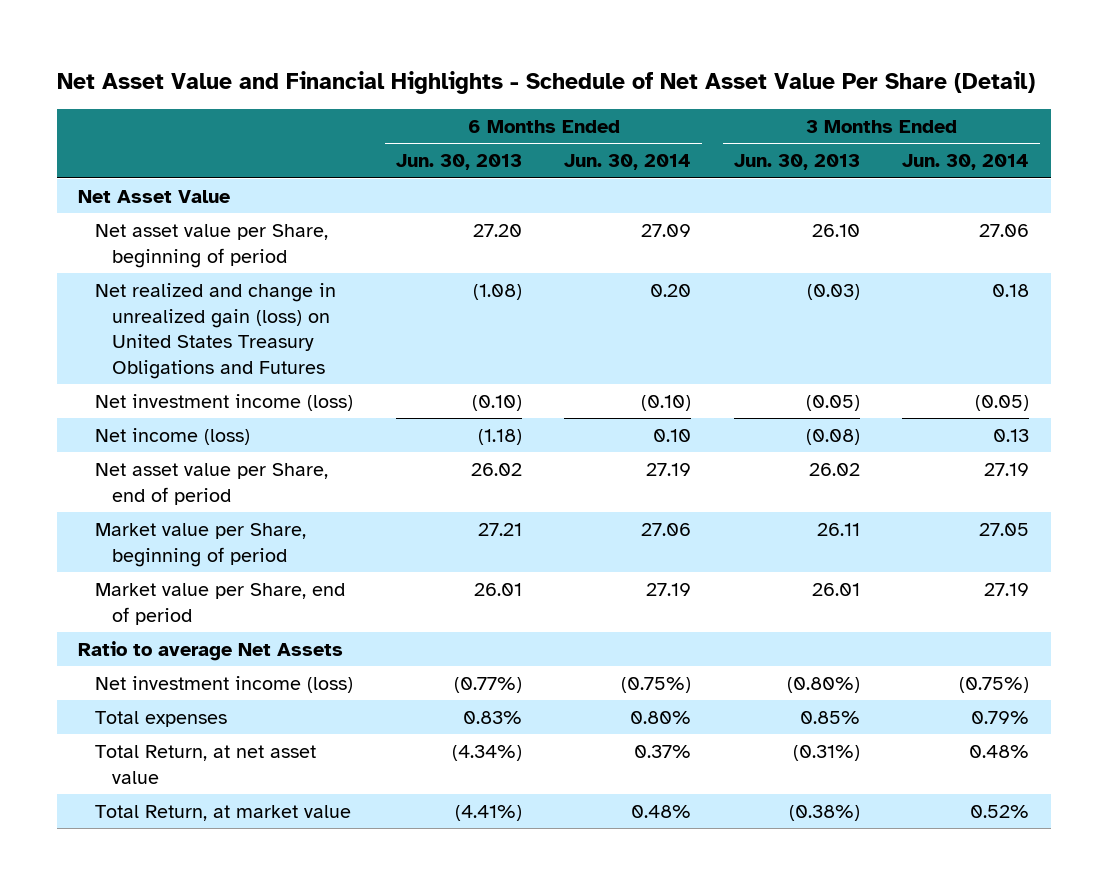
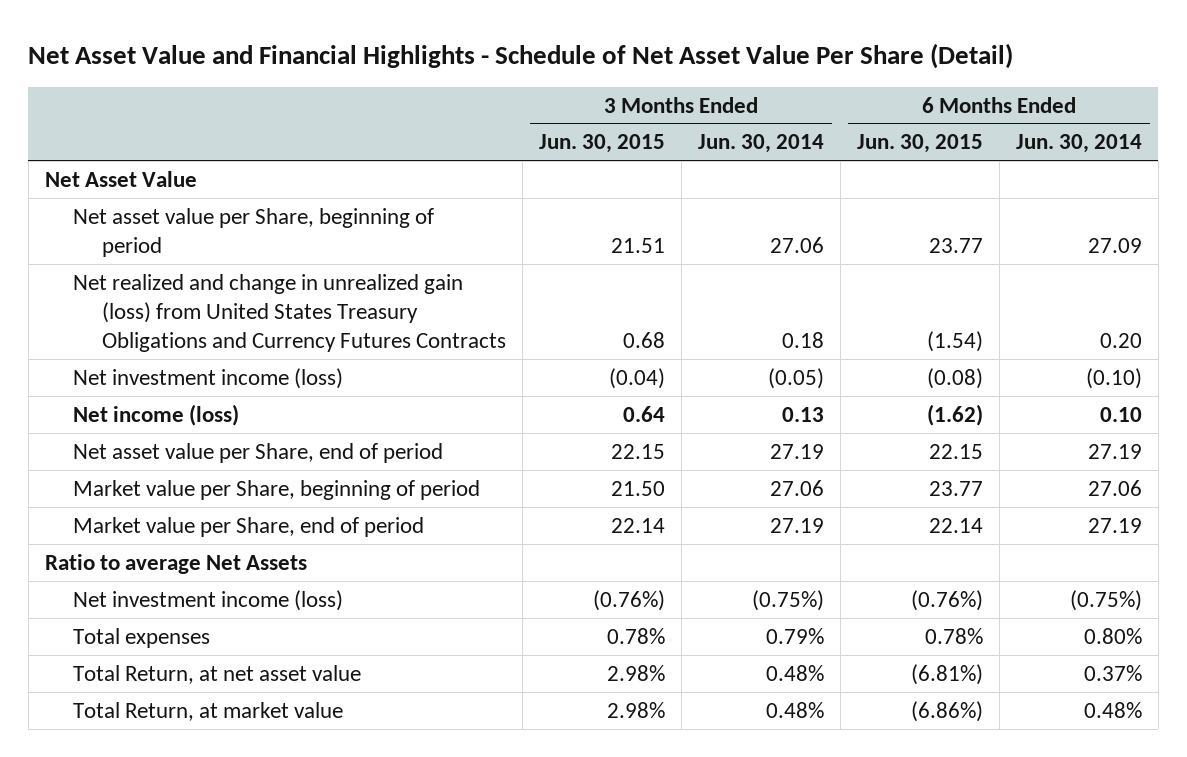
- | 6 Months Ended Jun. 30, 2013 | 6 Months Ended Jun. 30, 2014 | 3 Months Ended Jun. 30, 2013 | 3 Months Ended Jun. 30, 2014
+ | 3 Months Ended Jun. 30, 2015 | 3 Months Ended Jun. 30, 2014 | 6 Months Ended Jun. 30, 2015 | 6 Months Ended Jun. 30, 2014
- Net realized and change in unrealized gain (loss) on United States Treasury Obligations and Futures | (1.08) | 0.20 | (0.03) | 0.18
+ Net realized and change in unrealized gain (loss) from United States Treasury Obligations and Currency Futures Contracts | 0.68 | 0.18 | (1.54) | 0.20
- Market value per Share, beginning of period | 27.21 | 27.06 | 26.11 | 27.05
+ Market value per Share, beginning of period | 21.50 | 27.06 | 23.77 | 27.06
- Total Return, at market value | (4.41%) | 0.48% | (0.38%) | 0.52%
+ Total Return, at market value | 2.98% | 0.48% | (6.86%) | 0.48%

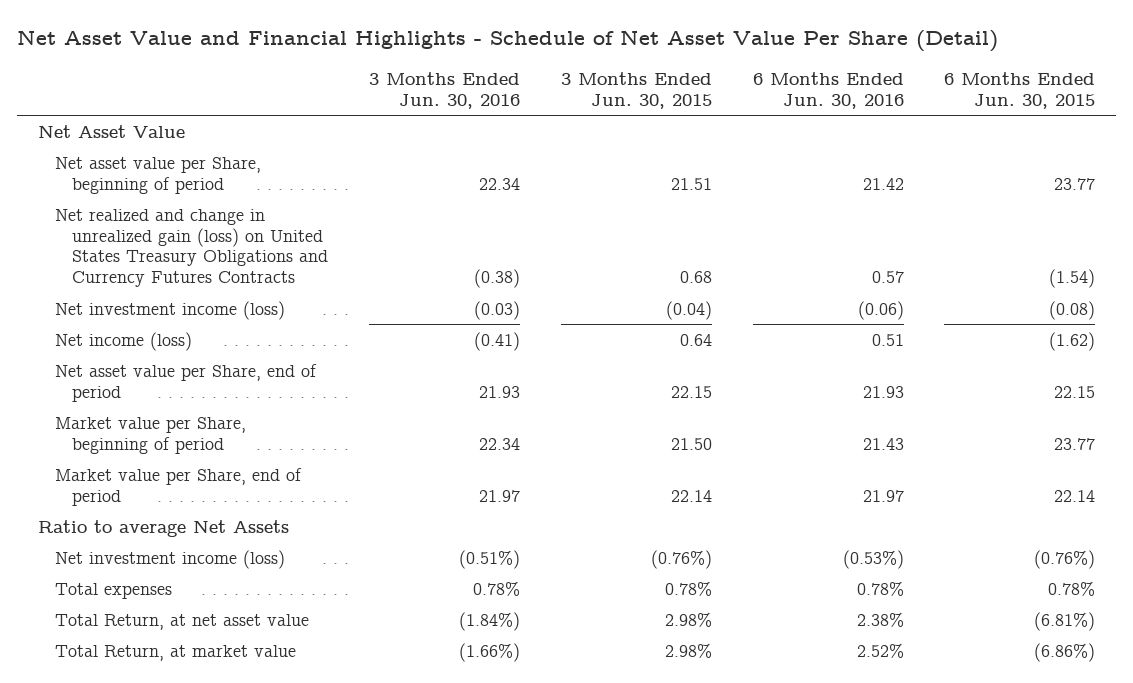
- | 3 Months Ended Jun. 30, 2015 | 3 Months Ended Jun. 30, 2014 | 6 Months Ended Jun. 30, 2015 | 6 Months Ended Jun. 30, 2014
+ | 3 Months Ended Jun. 30, 2016 | 3 Months Ended Jun. 30, 2015 | 6 Months Ended Jun. 30, 2016 | 6 Months Ended Jun. 30, 2015
- Net realized and change in unrealized gain (loss) from United States Treasury Obligations and Currency Futures Contracts | 0.68 | 0.18 | (1.54) | 0.20
+ Net realized and change in unrealized gain (loss) on United States Treasury Obligations and Currency Futures Contracts | (0.38) | 0.68 | 0.57 | (1.54)

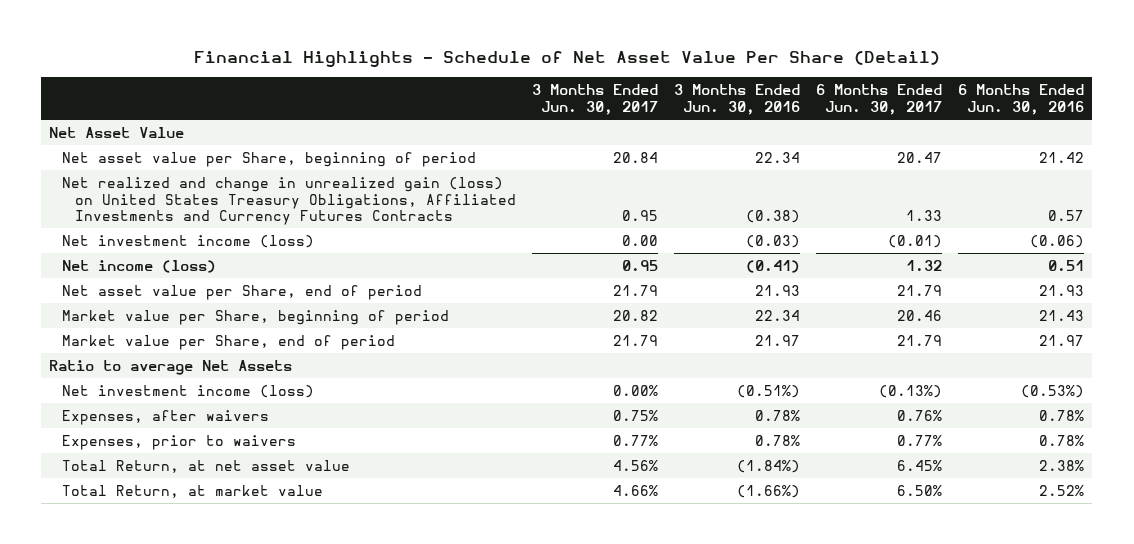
- Net Asset Value and Financial Highlights - Schedule of Net Asset Value Per Share (Detail)
+ Financial Highlights - Schedule of Net Asset Value Per Share (Detail)
- | 3 Months Ended Jun. 30, 2016 | 3 Months Ended Jun. 30, 2015 | 6 Months Ended Jun. 30, 2016 | 6 Months Ended Jun. 30, 2015
+ | 3 Months Ended Jun. 30, 2017 | 3 Months Ended Jun. 30, 2016 | 6 Months Ended Jun. 30, 2017 | 6 Months Ended Jun. 30, 2016
- Net realized and change in unrealized gain (loss) on United States Treasury Obligations and Currency Futures Contracts | (0.38) | 0.68 | 0.57 | (1.54)
+ Net realized and change in unrealized gain (loss) on United States Treasury Obligations, Affiliated Investments and Currency Futures Contracts | 0.95 | (0.38) | 1.33 | 0.57
- Total expenses | 0.78% | 0.78% | 0.78% | 0.78%
+ Expenses, after waivers | 0.75% | 0.78% | 0.76% | 0.78%
+ Expenses, prior to waivers | 0.77% | 0.78% | 0.77% | 0.78%

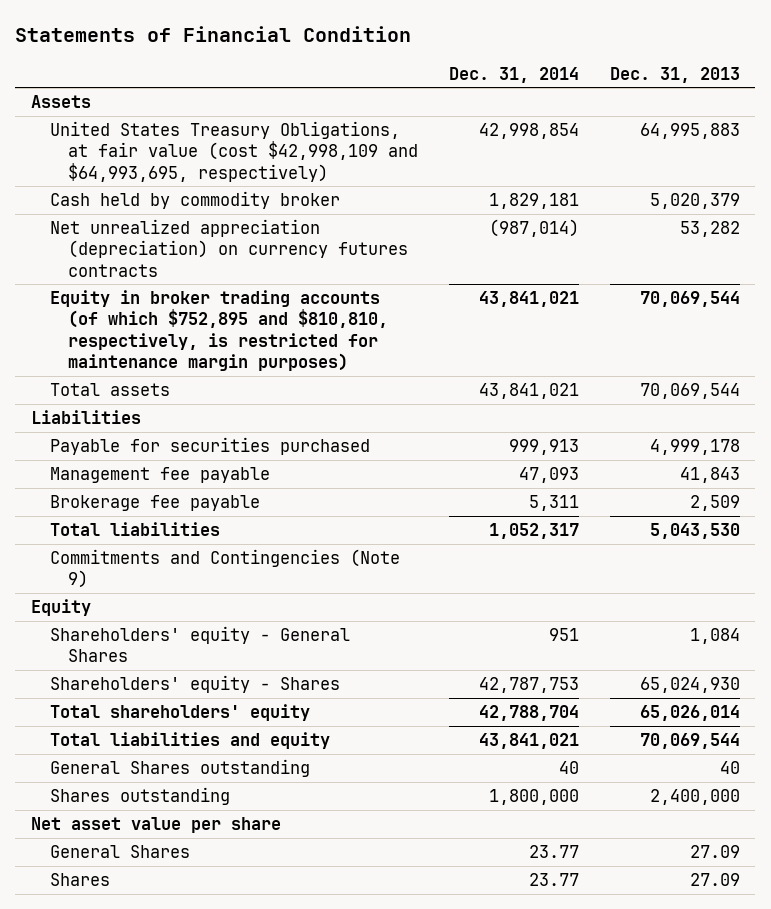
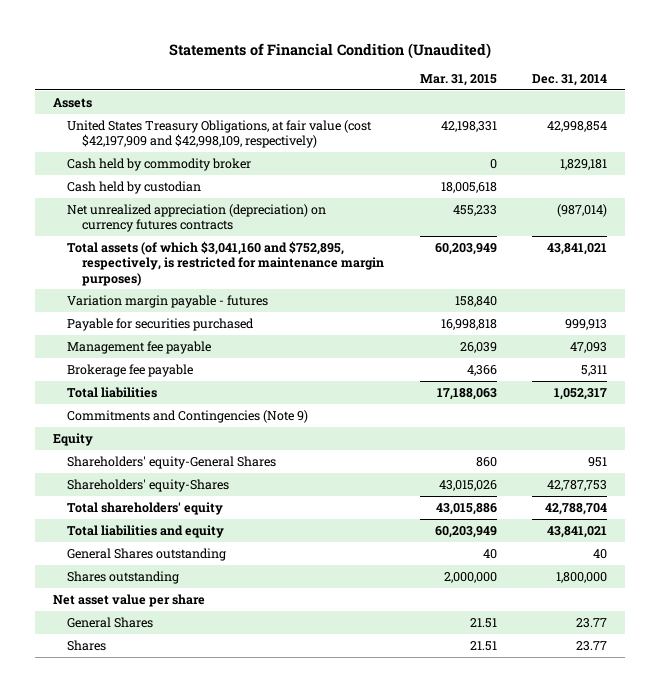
- Statements of Financial Condition
+ Statements of Financial Condition (Unaudited)
- | Dec. 31, 2014 | Dec. 31, 2013
+ | Mar. 31, 2015 | Dec. 31, 2014
- United States Treasury Obligations, at fair value (cost $42,998,109 and $64,993,695, respectively) | 42,998,854 | 64,995,883
+ United States Treasury Obligations, at fair value (cost $42,197,909 and $42,998,109, respectively) | 42,198,331 | 42,998,854
+ Cash held by custodian | 18,005,618 |
- Equity in broker trading accounts (of which $752,895 and $810,810, respectively, is restricted for maintenance margin purposes) | 43,841,021 | 70,069,544
- Total assets | 43,841,021 | 70,069,544
- Liabilities
+ Total assets (of which $3,041,160 and $752,895, respectively, is restricted for maintenance margin purposes) | 60,203,949 | 43,841,021
+ Variation margin payable - futures | 158,840 |
- Shareholders' equity - General Shares | 951 | 1,084
- Shareholders' equity - Shares | 42,787,753 | 65,024,930
+ Shareholders' equity-General Shares | 860 | 951
+ Shareholders' equity-Shares | 43,015,026 | 42,787,753

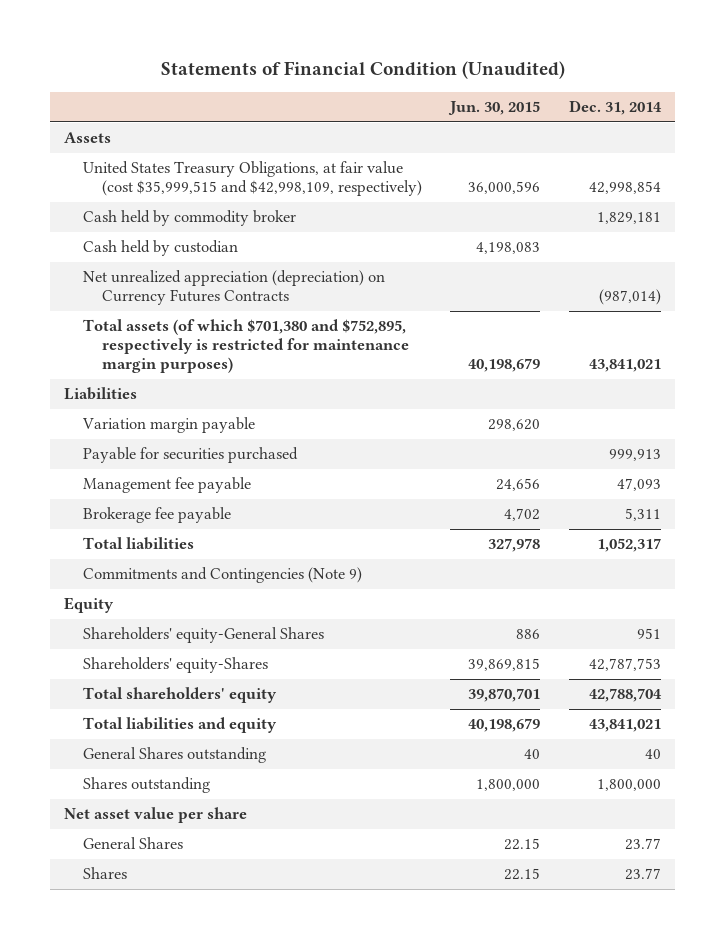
- | Mar. 31, 2015 | Dec. 31, 2014
+ | Jun. 30, 2015 | Dec. 31, 2014
- United States Treasury Obligations, at fair value (cost $42,197,909 and $42,998,109, respectively) | 42,198,331 | 42,998,854
+ United States Treasury Obligations, at fair value (cost $35,999,515 and $42,998,109, respectively) | 36,000,596 | 42,998,854
- Net unrealized appreciation (depreciation) on currency futures contracts | 455,233 | (987,014)
- Total assets (of which $3,041,160 and $752,895, respectively, is restricted for maintenance margin purposes) | 60,203,949 | 43,841,021
- Variation margin payable - futures | 158,840 |
+ Net unrealized appreciation (depreciation) on Currency Futures Contracts | | (987,014)
+ Total assets (of which $701,380 and $752,895, respectively is restricted for maintenance margin purposes) | 40,198,679 | 43,841,021
+ Liabilities
+ Variation margin payable | 298,620 |

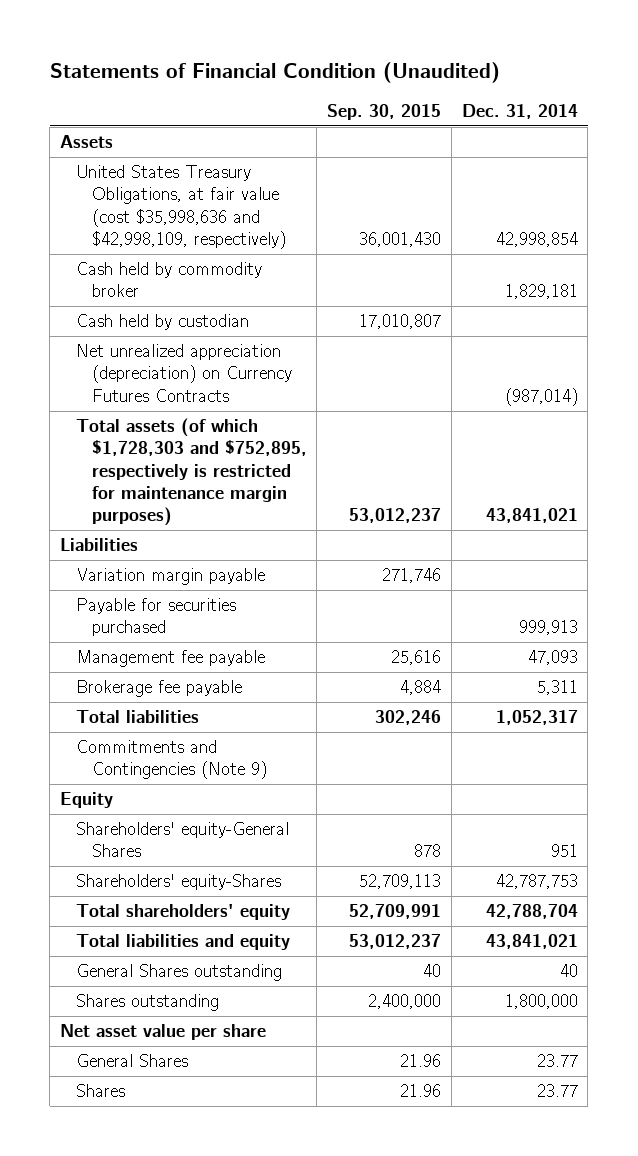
- | Jun. 30, 2015 | Dec. 31, 2014
+ | Sep. 30, 2015 | Dec. 31, 2014
- United States Treasury Obligations, at fair value (cost $35,999,515 and $42,998,109, respectively) | 36,000,596 | 42,998,854
+ United States Treasury Obligations, at fair value (cost $35,998,636 and $42,998,109, respectively) | 36,001,430 | 42,998,854
- Total assets (of which $701,380 and $752,895, respectively is restricted for maintenance margin purposes) | 40,198,679 | 43,841,021
+ Total assets (of which $1,728,303 and $752,895, respectively is restricted for maintenance margin purposes) | 53,012,237 | 43,841,021

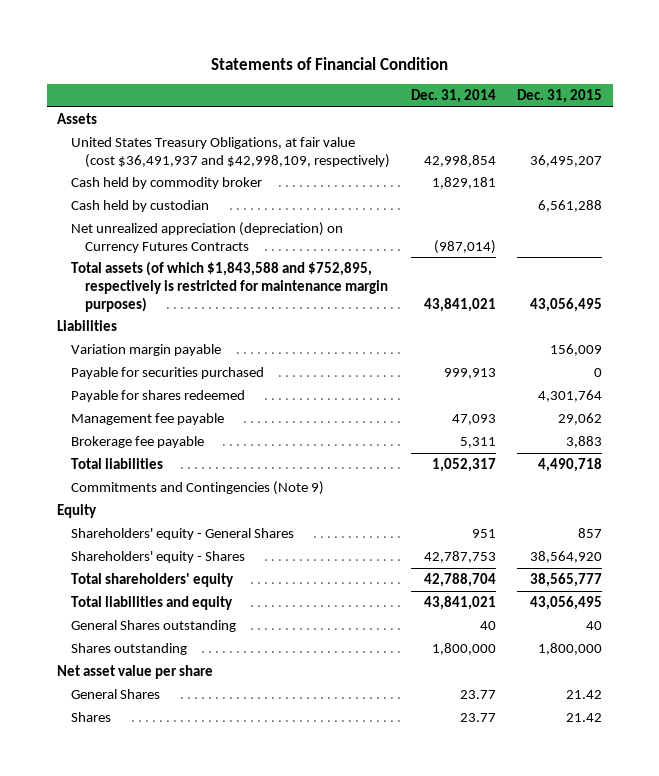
- Statements of Financial Condition (Unaudited)
+ Statements of Financial Condition
- | Sep. 30, 2015 | Dec. 31, 2014
+ | Dec. 31, 2014 | Dec. 31, 2015
- United States Treasury Obligations, at fair value (cost $35,998,636 and $42,998,109, respectively) | 36,001,430 | 42,998,854
+ United States Treasury Obligations, at fair value (cost $36,491,937 and $42,998,109, respectively) | 42,998,854 | 36,495,207
- Total assets (of which $1,728,303 and $752,895, respectively is restricted for maintenance margin purposes) | 53,012,237 | 43,841,021
+ Total assets (of which $1,843,588 and $752,895, respectively is restricted for maintenance margin purposes) | 43,841,021 | 43,056,495
+ Payable for shares redeemed | | 4,301,764
- Shareholders' equity-General Shares | 878 | 951
- Shareholders' equity-Shares | 52,709,113 | 42,787,753
+ Shareholders' equity - General Shares | 951 | 857
+ Shareholders' equity - Shares | 42,787,753 | 38,564,920

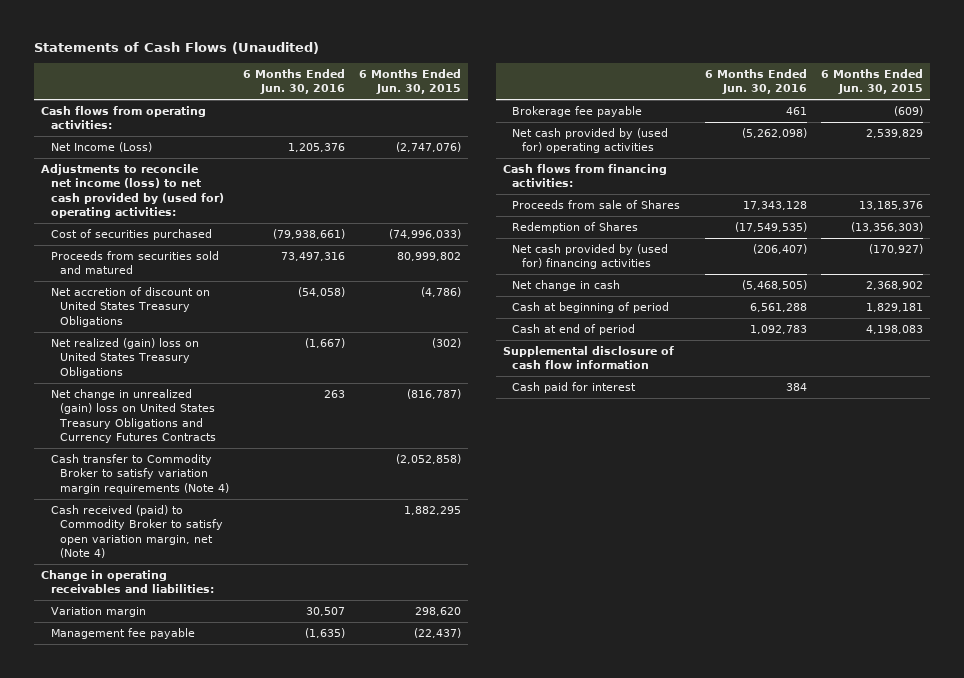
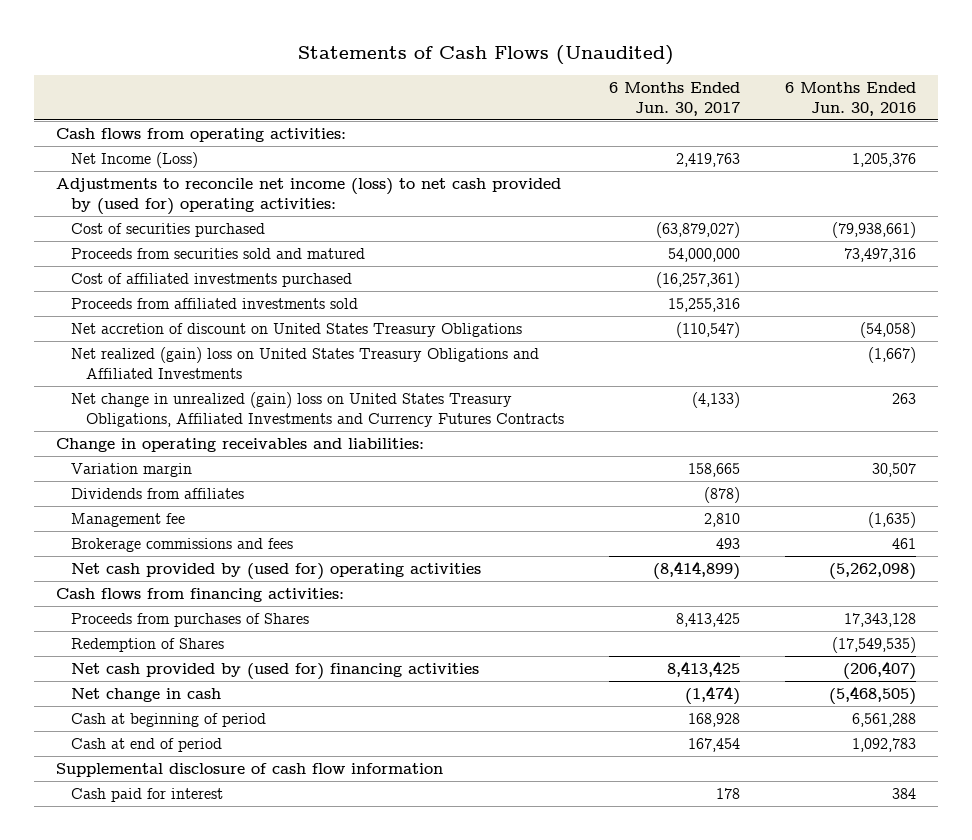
- | 6 Months Ended Jun. 30, 2016 | 6 Months Ended Jun. 30, 2015
+ | 6 Months Ended Jun. 30, 2017 | 6 Months Ended Jun. 30, 2016
+ Cost of affiliated investments purchased | (16,257,361) |
+ Proceeds from affiliated investments sold | 15,255,316 |
- Net realized (gain) loss on United States Treasury Obligations | (1,667) | (302)
- Net change in unrealized (gain) loss on United States Treasury Obligations and Currency Futures Contracts | 263 | (816,787)
- Cash transfer to Commodity Broker to satisfy variation margin requirements (Note 4) | | (2,052,858)
- Cash received (paid) to Commodity Broker to satisfy open variation margin, net (Note 4) | | 1,882,295
+ Net realized (gain) loss on United States Treasury Obligations and Affiliated Investments | | (1,667)
+ Net change in unrealized (gain) loss on United States Treasury Obligations, Affiliated Investments and Currency Futures Contracts | (4,133) | 263
- Management fee payable | (1,635) | (22,437)
- Brokerage fee payable | 461 | (609)
+ Dividends from affiliates | (878) |
+ Management fee | 2,810 | (1,635)
+ Brokerage commissions and fees | 493 | 461
- Proceeds from sale of Shares | 17,343,128 | 13,185,376
+ Proceeds from purchases of Shares | 8,413,425 | 17,343,128

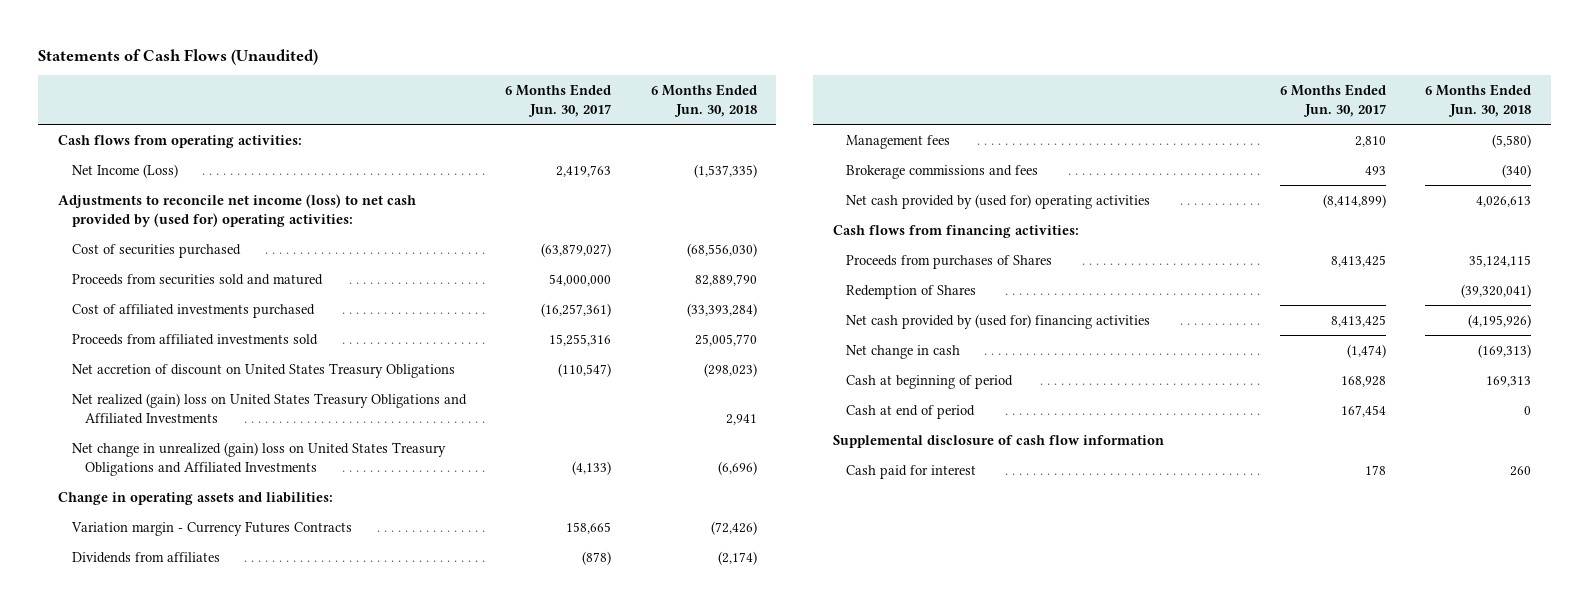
- | 6 Months Ended Jun. 30, 2017 | 6 Months Ended Jun. 30, 2016
+ | 6 Months Ended Jun. 30, 2017 | 6 Months Ended Jun. 30, 2018
- Net change in unrealized (gain) loss on United States Treasury Obligations, Affiliated Investments and Currency Futures Contracts | (4,133) | 263
- Change in operating receivables and liabilities:
- Variation margin | 158,665 | 30,507
+ Net change in unrealized (gain) loss on United States Treasury Obligations and Affiliated Investments | (4,133) | (6,696)
+ Change in operating assets and liabilities:
+ Variation margin - Currency Futures Contracts | 158,665 | (72,426)
- Management fee | 2,810 | (1,635)
+ Management fees | 2,810 | (5,580)

